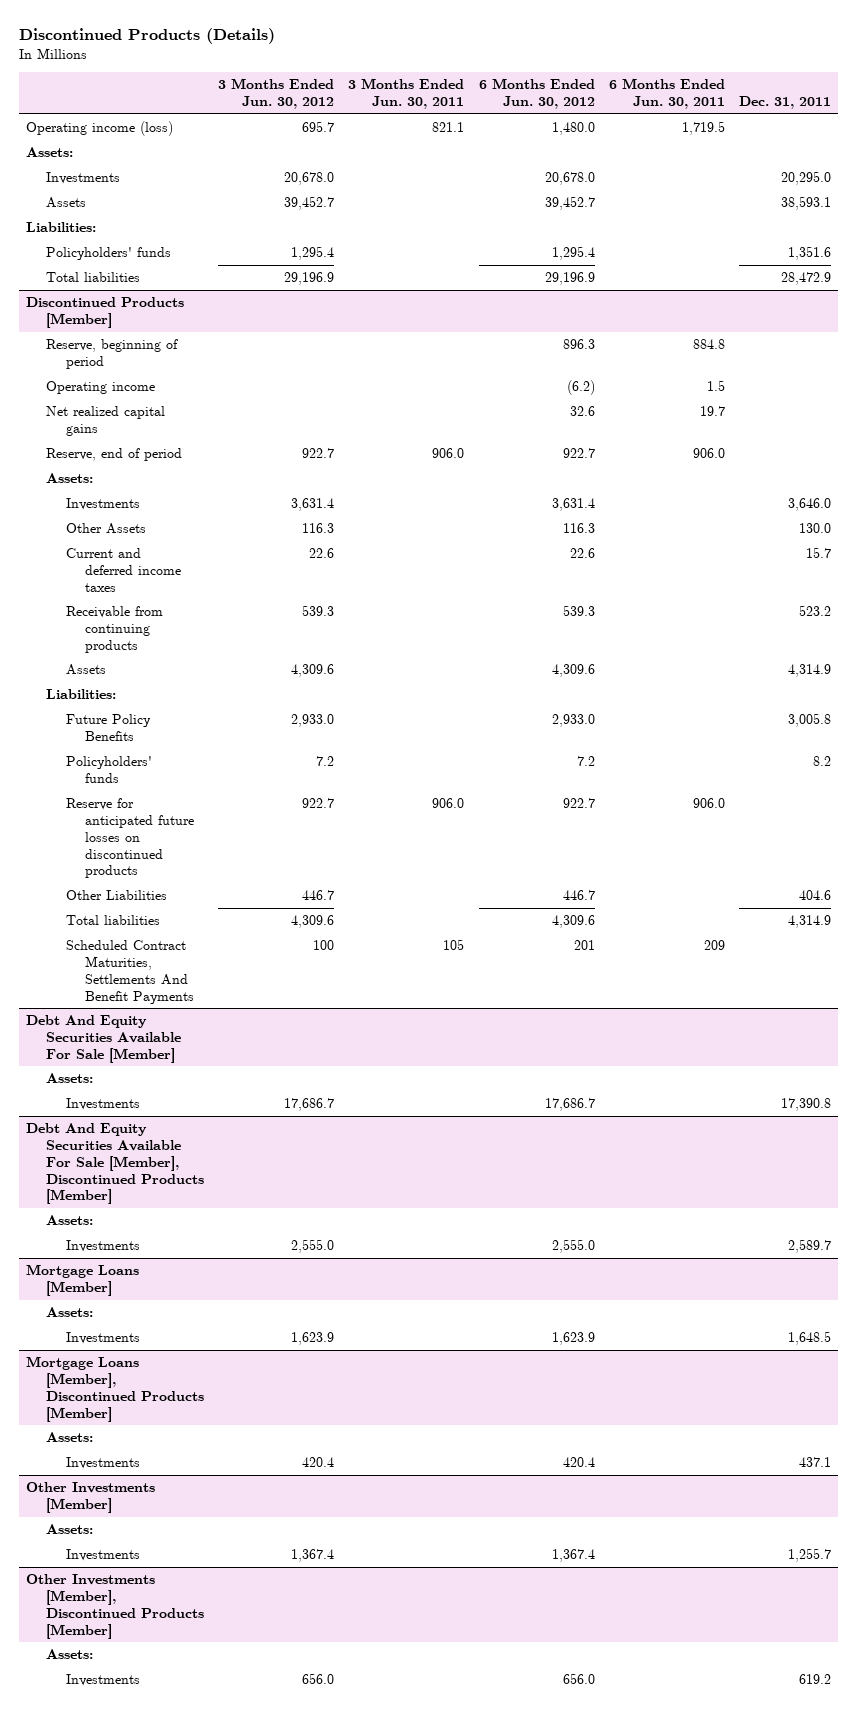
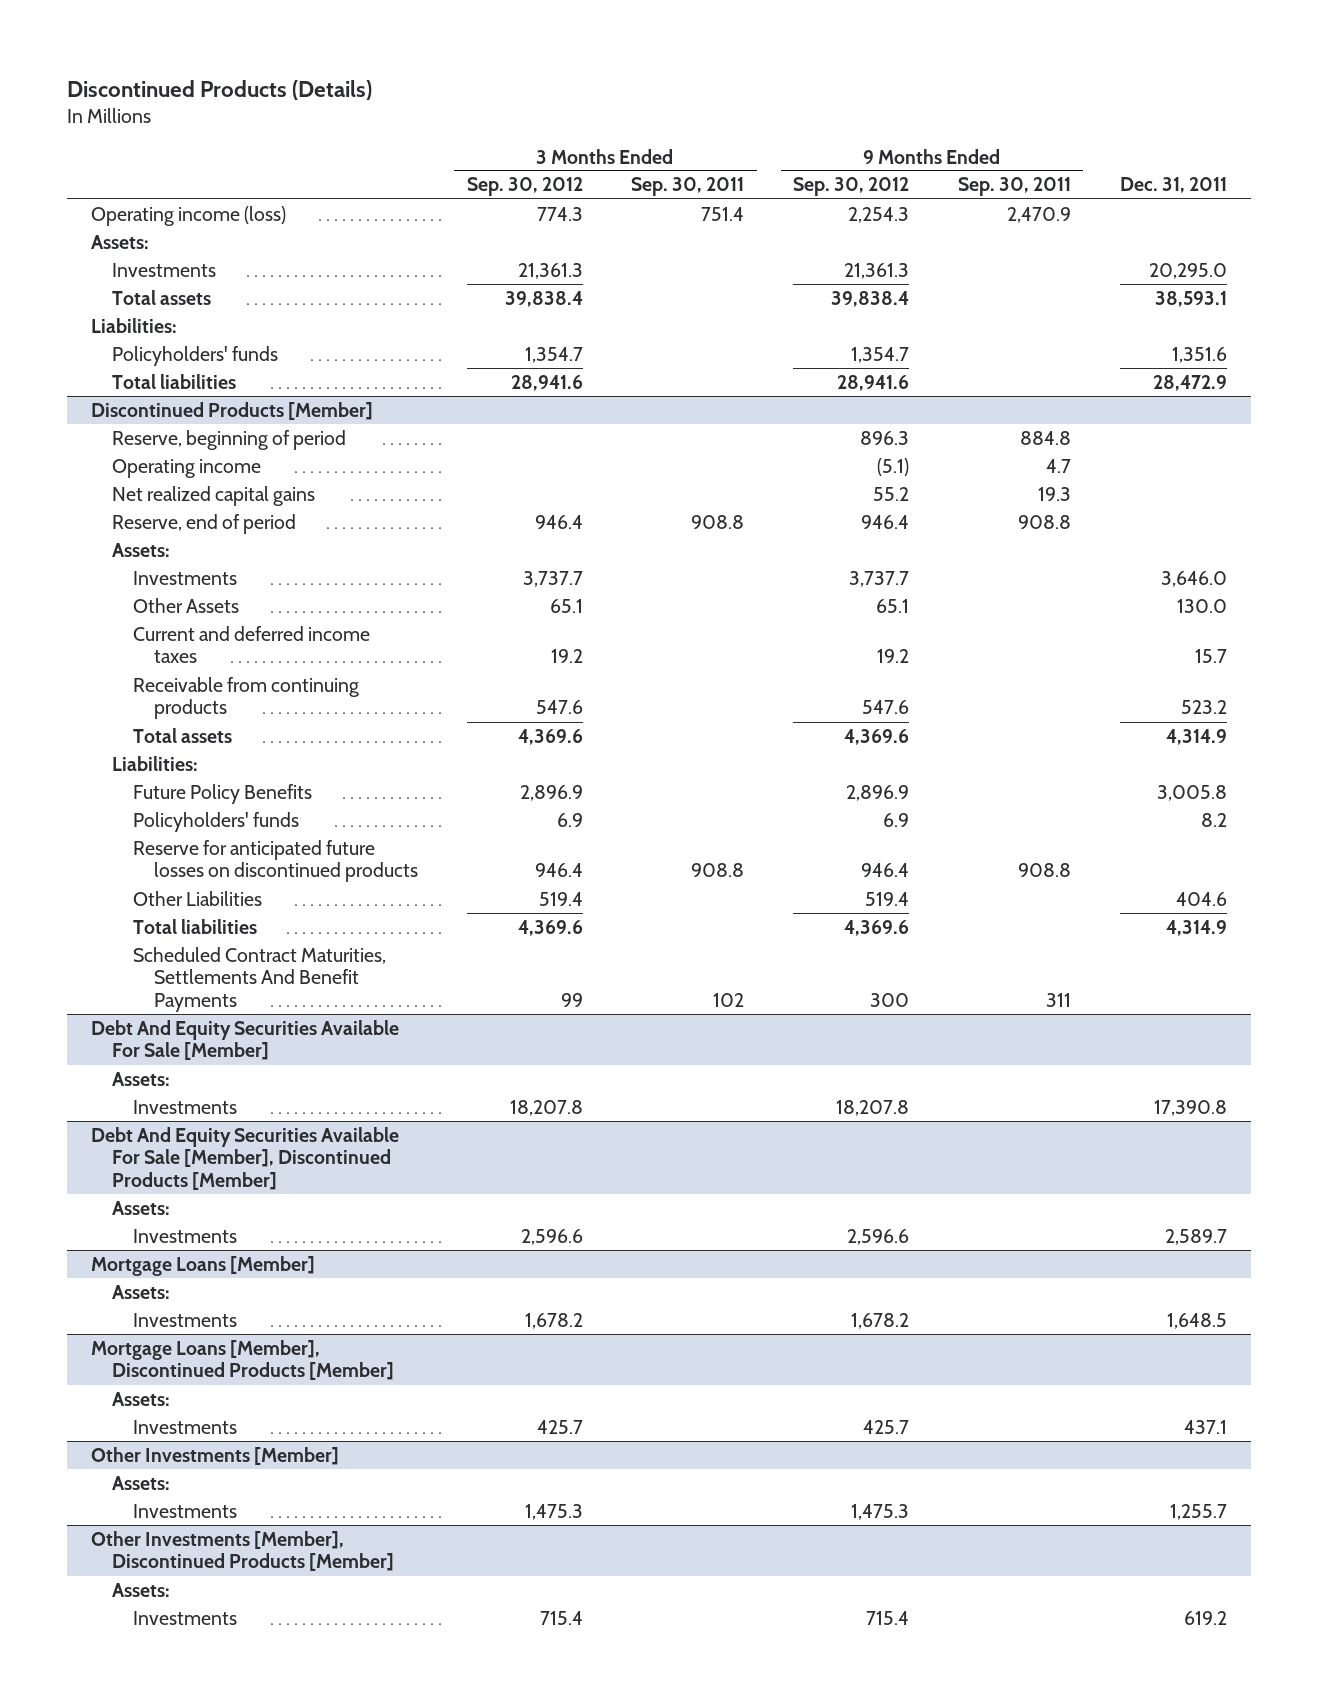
- | 3 Months Ended Jun. 30, 2012 | 3 Months Ended Jun. 30, 2011 | 6 Months Ended Jun. 30, 2012 | 6 Months Ended Jun. 30, 2011 | Dec. 31, 2011
+ | 3 Months Ended Sep. 30, 2012 | 3 Months Ended Sep. 30, 2011 | 9 Months Ended Sep. 30, 2012 | 9 Months Ended Sep. 30, 2011 | Dec. 31, 2011
- Assets | 39,452.7 | | 39,452.7 | | 38,593.1
+ Total assets | 39,838.4 | | 39,838.4 | | 38,593.1
@ Discontinued Products [Member]
- Assets | 4,309.6 | | 4,309.6 | | 4,314.9
+ Total assets | 4,369.6 | | 4,369.6 | | 4,314.9

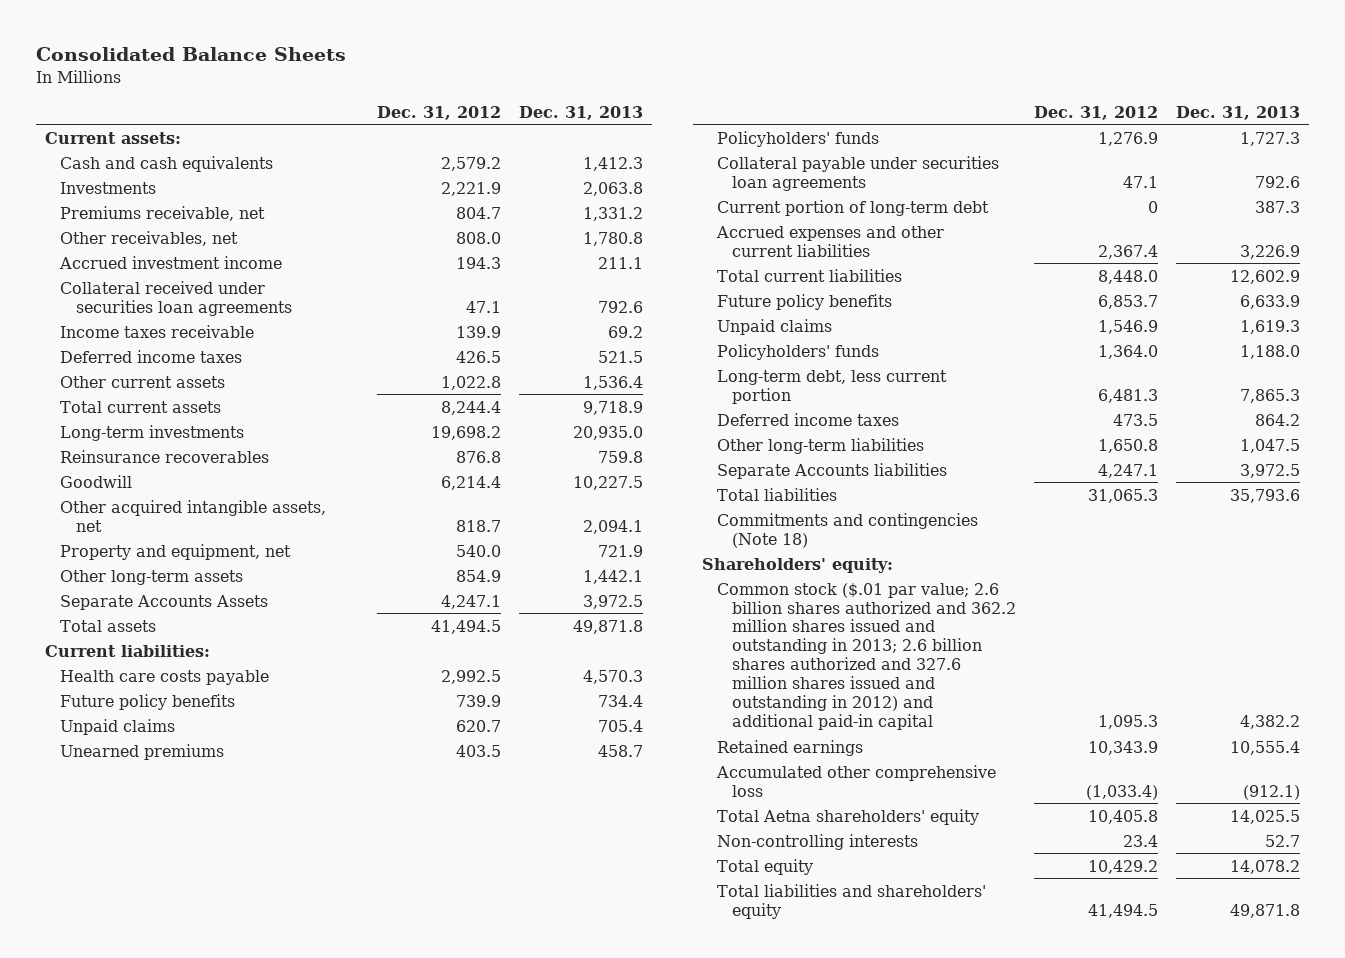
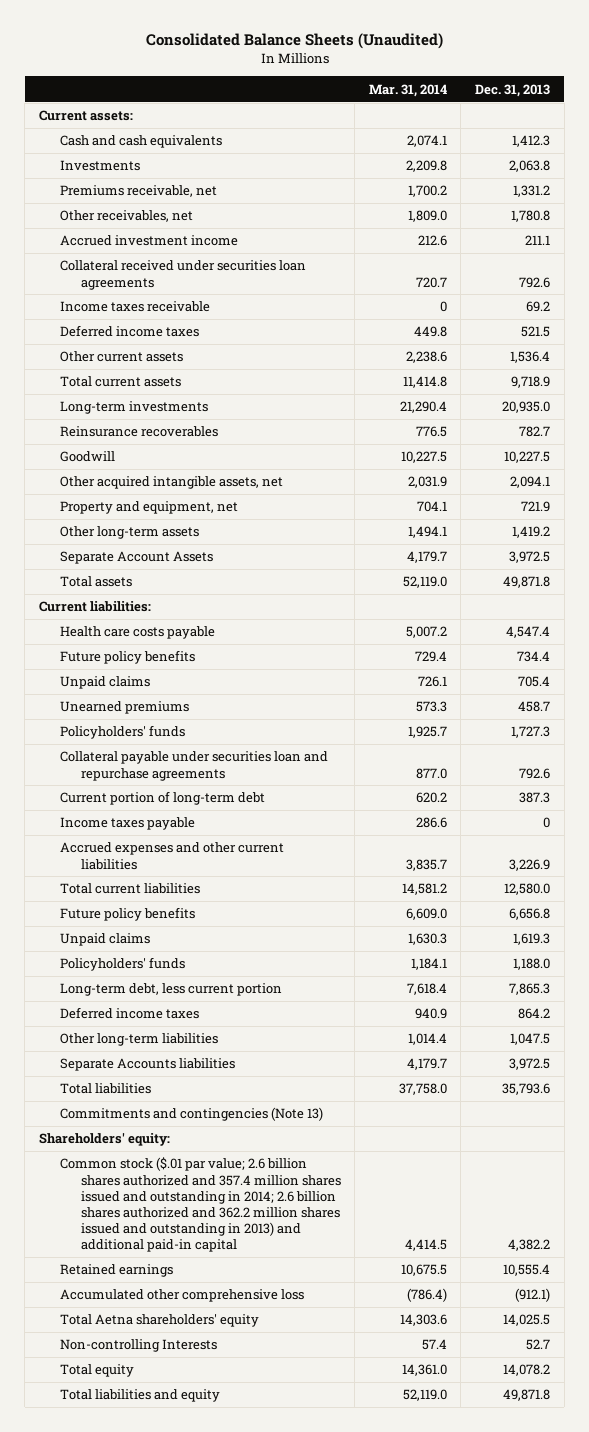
- Consolidated Balance Sheets
+ Consolidated Balance Sheets (Unaudited)
- | Dec. 31, 2012 | Dec. 31, 2013
+ | Mar. 31, 2014 | Dec. 31, 2013
- Reinsurance recoverables | 876.8 | 759.8
+ Reinsurance recoverables | 776.5 | 782.7
- Other long-term assets | 854.9 | 1,442.1
- Separate Accounts Assets | 4,247.1 | 3,972.5
+ Other long-term assets | 1,494.1 | 1,419.2
+ Separate Account Assets | 4,179.7 | 3,972.5
- Health care costs payable | 2,992.5 | 4,570.3
+ Health care costs payable | 5,007.2 | 4,547.4
- Collateral payable under securities loan agreements | 47.1 | 792.6
+ Collateral payable under securities loan and repurchase agreements | 877.0 | 792.6
+ Income taxes payable | 286.6 | 0
- Total current liabilities | 8,448.0 | 12,602.9
- Future policy benefits | 6,853.7 | 6,633.9
+ Total current liabilities | 14,581.2 | 12,580.0
+ Future policy benefits | 6,609.0 | 6,656.8
- Commitments and contingencies (Note 18)
+ Commitments and contingencies (Note 13)
- Common stock ($.01 par value; 2.6 billion shares authorized and 362.2 million shares issued and outstanding in 2013; 2.6 billion shares authorized and 327.6 million shares issued and outstanding in 2012) and additional paid-in capital | 1,095.3 | 4,382.2
+ Common stock ($.01 par value; 2.6 billion shares authorized and 357.4 million shares issued and outstanding in 2014; 2.6 billion shares authorized and 362.2 million shares issued and outstanding in 2013) and additional paid-in capital | 4,414.5 | 4,382.2
- Non-controlling interests | 23.4 | 52.7
+ Non-controlling Interests | 57.4 | 52.7
- Total liabilities and shareholders' equity | 41,494.5 | 49,871.8
+ Total liabilities and equity | 52,119.0 | 49,871.8

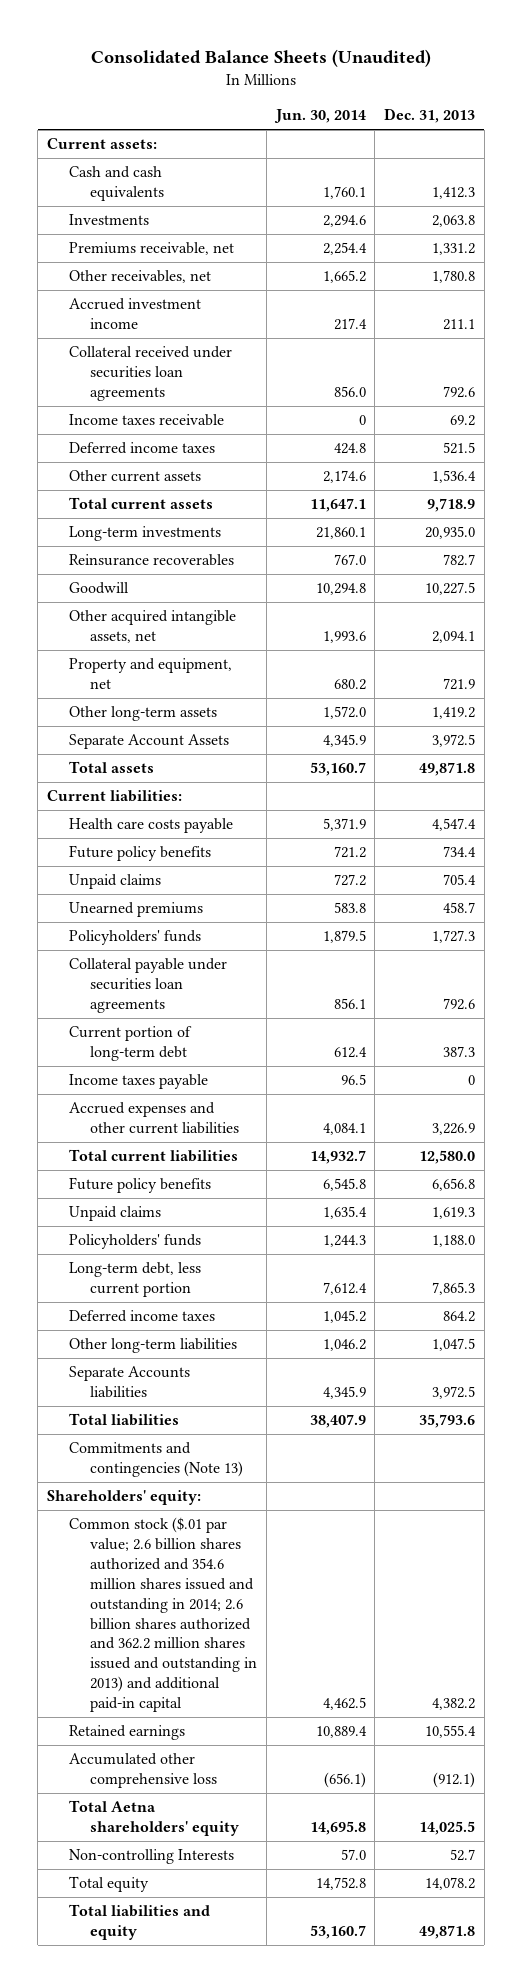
- | Mar. 31, 2014 | Dec. 31, 2013
+ | Jun. 30, 2014 | Dec. 31, 2013
- Collateral payable under securities loan and repurchase agreements | 877.0 | 792.6
+ Collateral payable under securities loan agreements | 856.1 | 792.6
- Common stock ($.01 par value; 2.6 billion shares authorized and 357.4 million shares issued and outstanding in 2014; 2.6 billion shares authorized and 362.2 million shares issued and outstanding in 2013) and additional paid-in capital | 4,414.5 | 4,382.2
+ Common stock ($.01 par value; 2.6 billion shares authorized and 354.6 million shares issued and outstanding in 2014; 2.6 billion shares authorized and 362.2 million shares issued and outstanding in 2013) and additional paid-in capital | 4,462.5 | 4,382.2

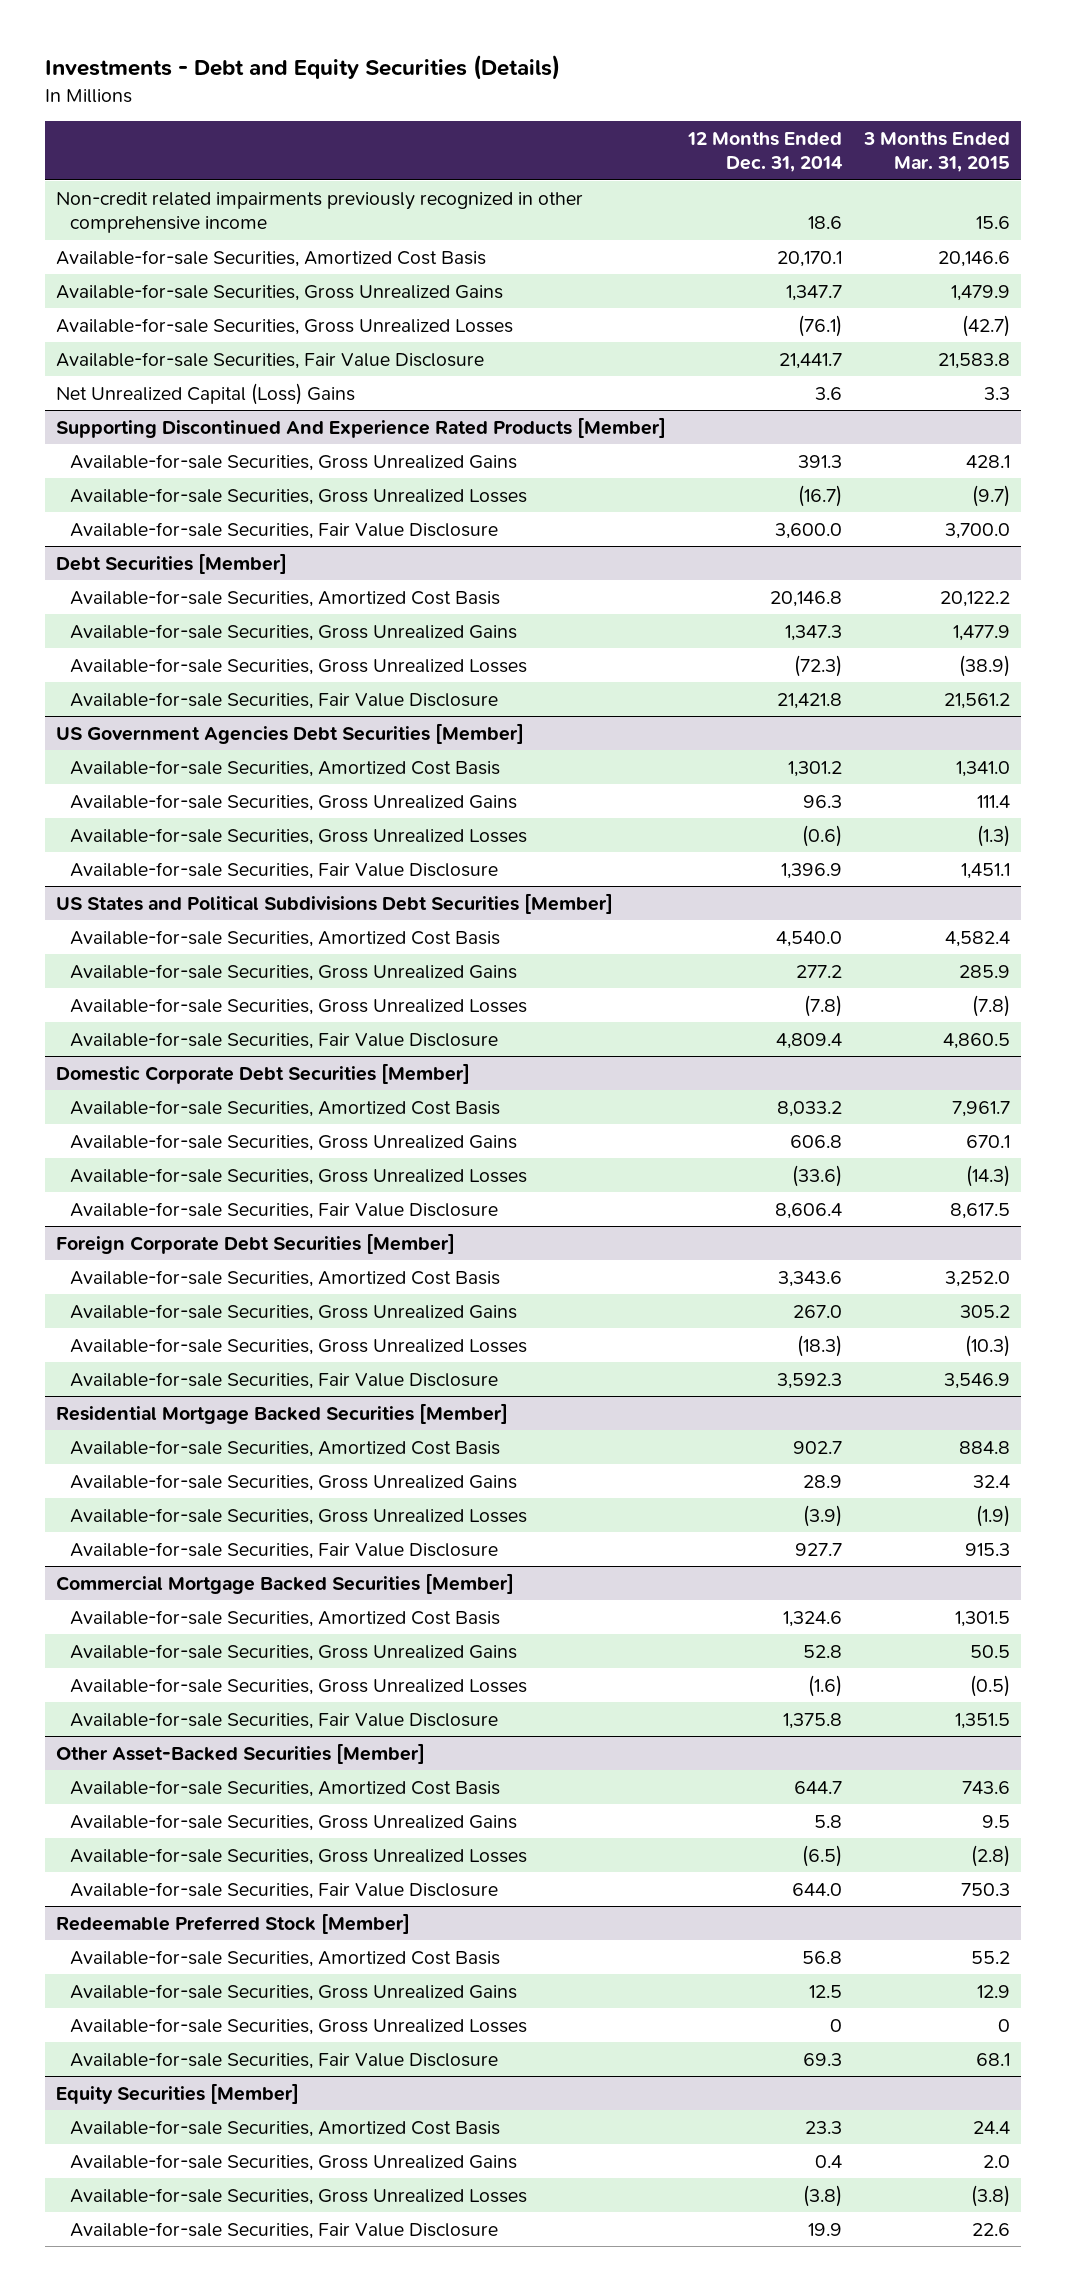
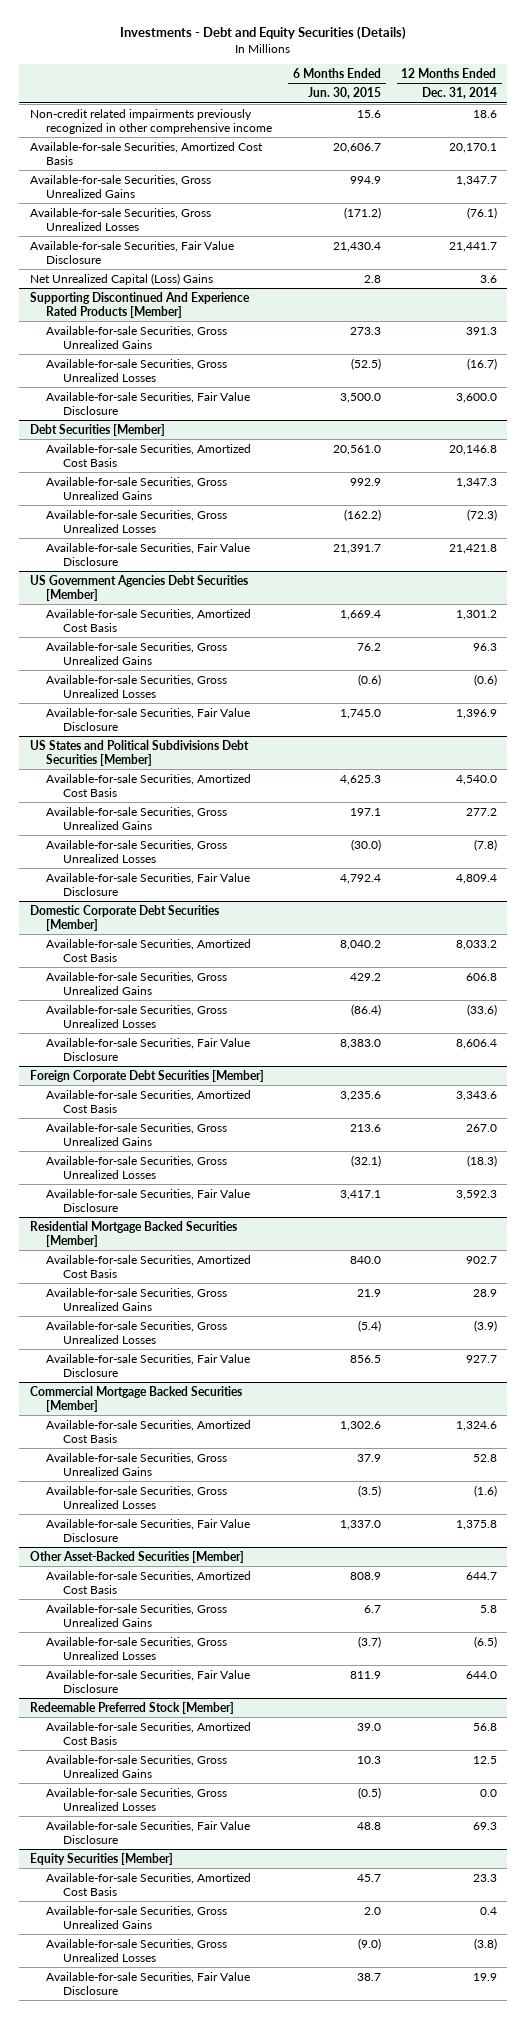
- | 12 Months Ended Dec. 31, 2014 | 3 Months Ended Mar. 31, 2015
+ | 6 Months Ended Jun. 30, 2015 | 12 Months Ended Dec. 31, 2014
@ Redeemable Preferred Stock [Member]
- Available-for-sale Securities, Gross Unrealized Losses | 0 | 0
+ Available-for-sale Securities, Gross Unrealized Losses | (0.5) | 0.0

